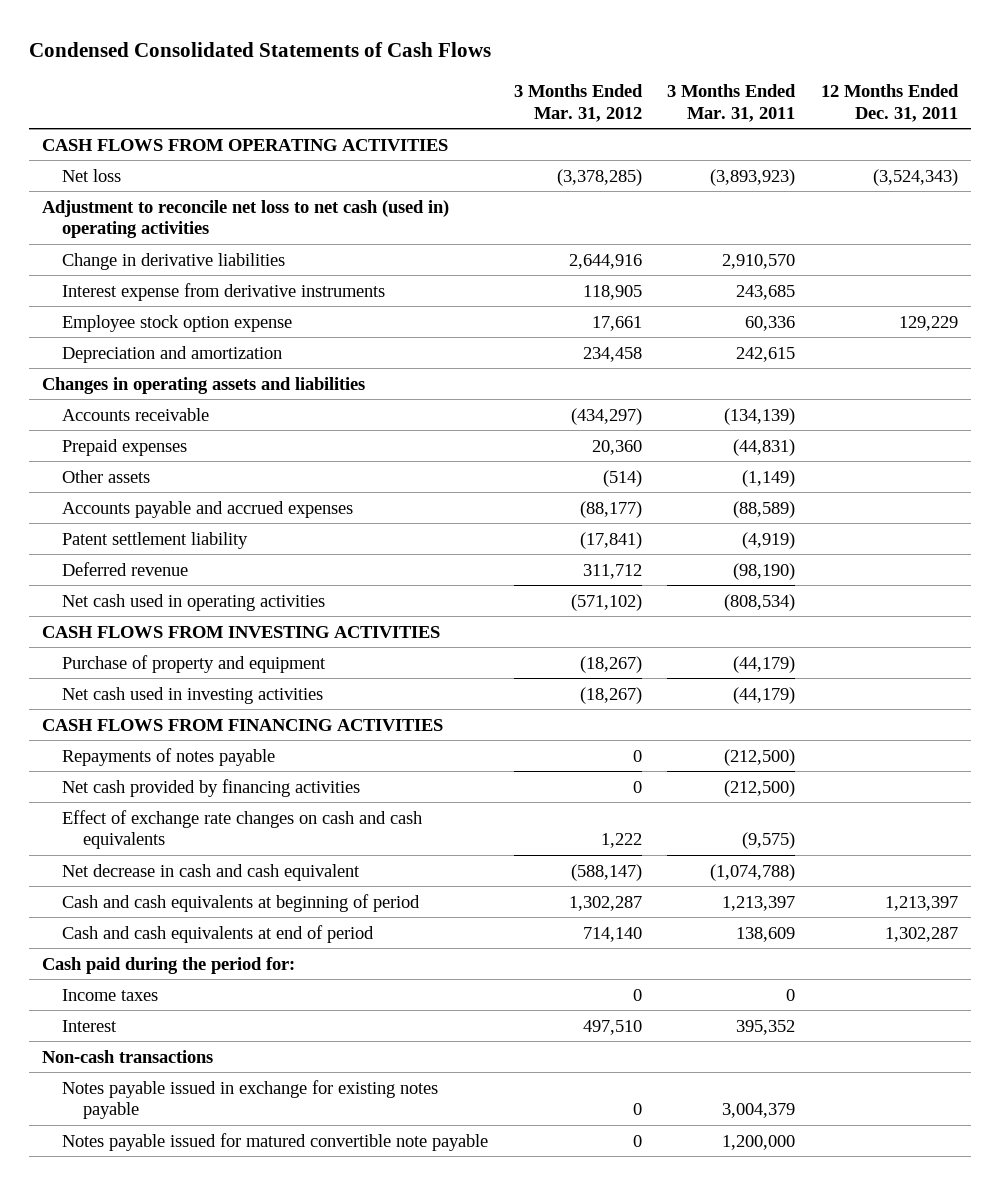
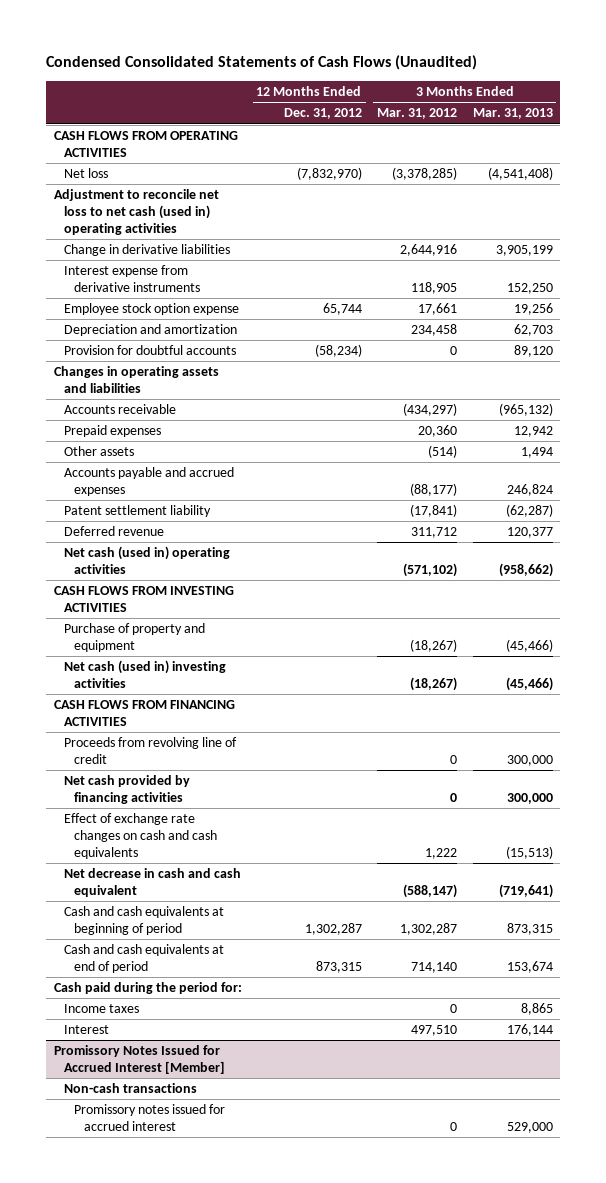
- Condensed Consolidated Statements of Cash Flows
+ Condensed Consolidated Statements of Cash Flows (Unaudited)
- | 3 Months Ended Mar. 31, 2012 | 3 Months Ended Mar. 31, 2011 | 12 Months Ended Dec. 31, 2011
+ | 12 Months Ended Dec. 31, 2012 | 3 Months Ended Mar. 31, 2012 | 3 Months Ended Mar. 31, 2013
+ Provision for doubtful accounts | (58,234) | 0 | 89,120
- Net cash used in operating activities | (571,102) | (808,534) |
+ Net cash (used in) operating activities | | (571,102) | (958,662)
- Net cash used in investing activities | (18,267) | (44,179) |
+ Net cash (used in) investing activities | | (18,267) | (45,466)
- Repayments of notes payable | 0 | (212,500) |
+ Proceeds from revolving line of credit | | 0 | 300,000
+ Promissory Notes Issued for Accrued Interest [Member]
- Notes payable issued in exchange for existing notes payable | 0 | 3,004,379 |
- Notes payable issued for matured convertible note payable | 0 | 1,200,000 |
+ Promissory notes issued for accrued interest | | 0 | 529,000

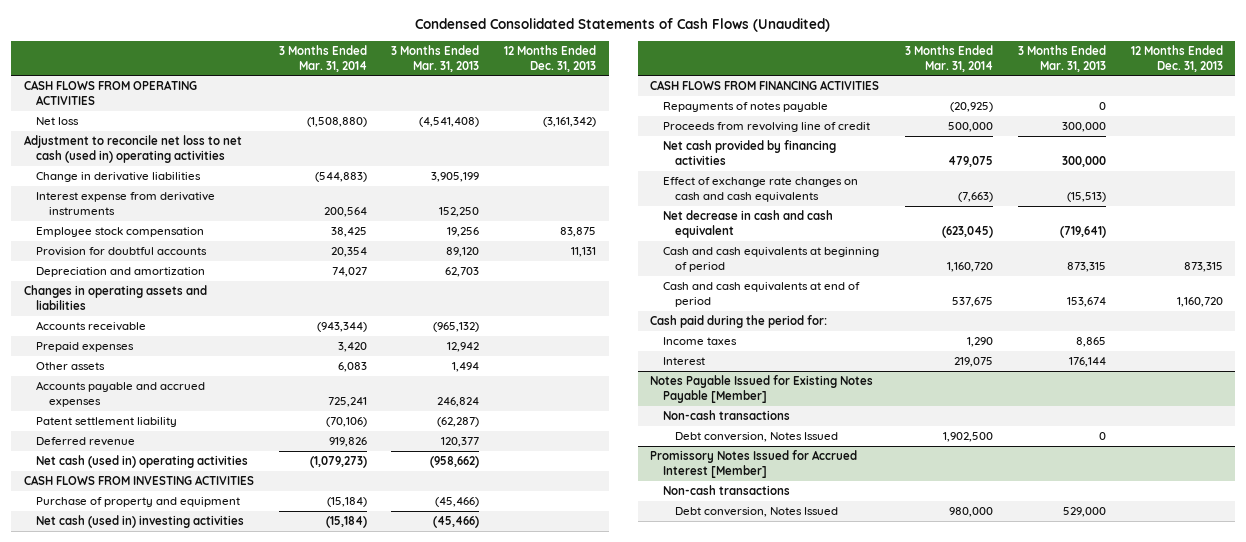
- | 12 Months Ended Dec. 31, 2012 | 3 Months Ended Mar. 31, 2012 | 3 Months Ended Mar. 31, 2013
+ | 3 Months Ended Mar. 31, 2014 | 3 Months Ended Mar. 31, 2013 | 12 Months Ended Dec. 31, 2013
- Employee stock option expense | 65,744 | 17,661 | 19,256
+ Employee stock compensation | 38,425 | 19,256 | 83,875
moved down: Depreciation and amortization | 74,027 | 62,703 |
+ Repayments of notes payable | (20,925) | 0 |
+ Notes Payable Issued for Existing Notes Payable [Member]
+ Non-cash transactions
+ Debt conversion, Notes Issued | 1,902,500 | 0 |
@ Promissory Notes Issued for Accrued Interest [Member]
- Promissory notes issued for accrued interest | | 0 | 529,000
+ Debt conversion, Notes Issued | 980,000 | 529,000 |

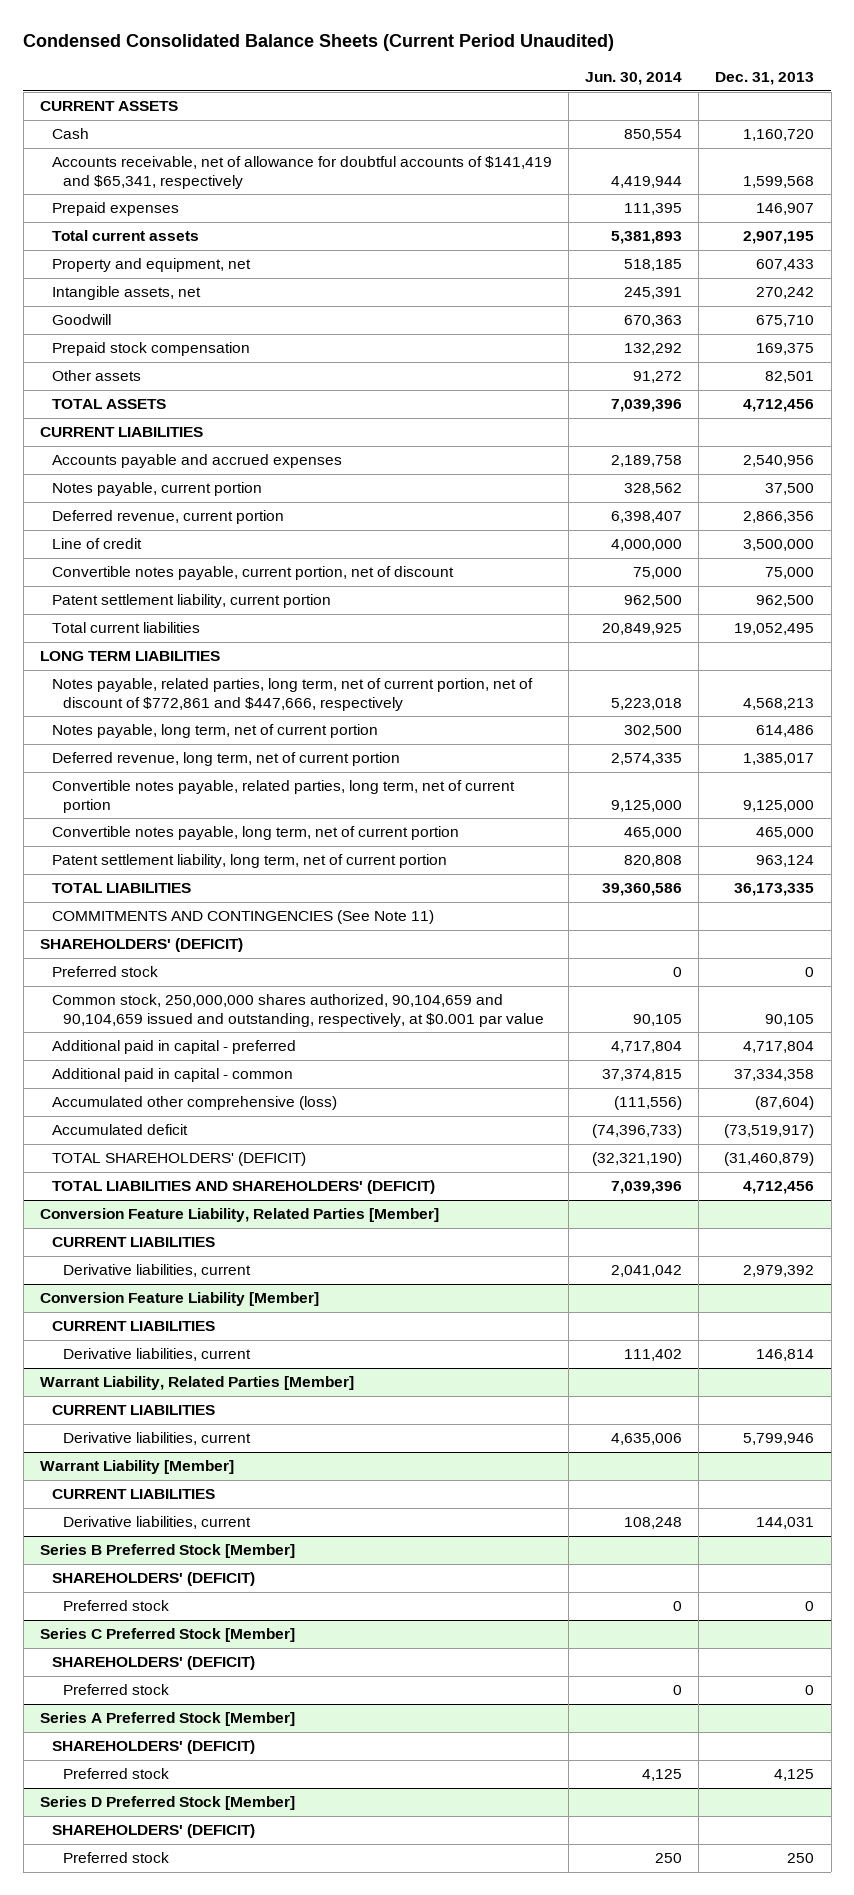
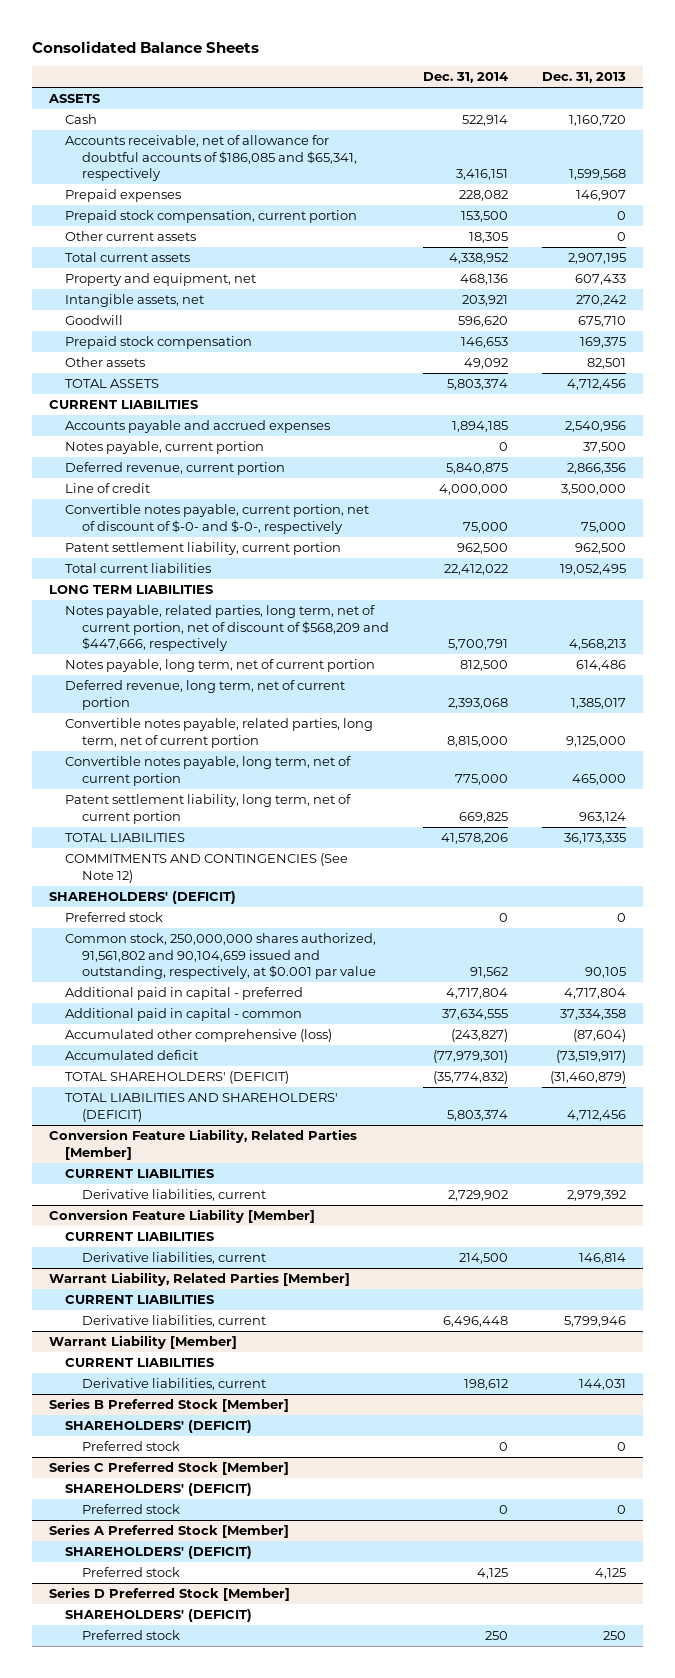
- Condensed Consolidated Balance Sheets (Current Period Unaudited)
+ Consolidated Balance Sheets
- | Jun. 30, 2014 | Dec. 31, 2013
+ | Dec. 31, 2014 | Dec. 31, 2013
- CURRENT ASSETS
+ ASSETS
- Accounts receivable, net of allowance for doubtful accounts of $141,419 and $65,341, respectively | 4,419,944 | 1,599,568
+ Accounts receivable, net of allowance for doubtful accounts of $186,085 and $65,341, respectively | 3,416,151 | 1,599,568
+ Prepaid stock compensation, current portion | 153,500 | 0
+ Other current assets | 18,305 | 0
- Convertible notes payable, current portion, net of discount | 75,000 | 75,000
+ Convertible notes payable, current portion, net of discount of $-0- and $-0-, respectively | 75,000 | 75,000
- Notes payable, related parties, long term, net of current portion, net of discount of $772,861 and $447,666, respectively | 5,223,018 | 4,568,213
+ Notes payable, related parties, long term, net of current portion, net of discount of $568,209 and $447,666, respectively | 5,700,791 | 4,568,213
- COMMITMENTS AND CONTINGENCIES (See Note 11)
+ COMMITMENTS AND CONTINGENCIES (See Note 12)
- Common stock, 250,000,000 shares authorized, 90,104,659 and 90,104,659 issued and outstanding, respectively, at $0.001 par value | 90,105 | 90,105
+ Common stock, 250,000,000 shares authorized, 91,561,802 and 90,104,659 issued and outstanding, respectively, at $0.001 par value | 91,562 | 90,105

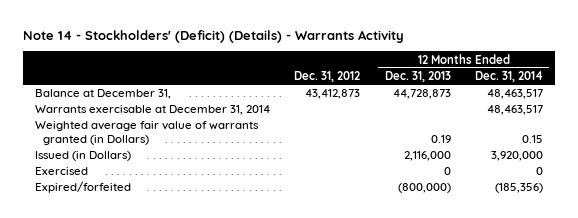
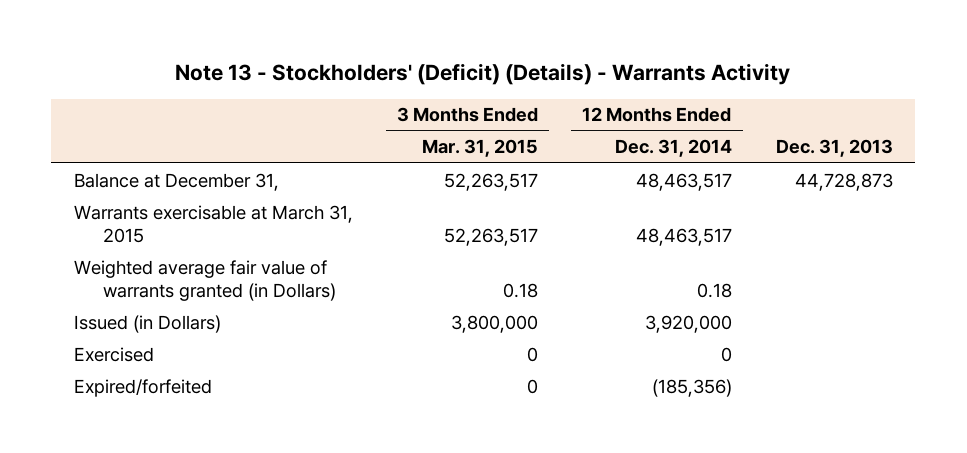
- Note 14 - Stockholders' (Deficit) (Details) - Warrants Activity
+ Note 13 - Stockholders' (Deficit) (Details) - Warrants Activity
- | Dec. 31, 2012 | 12 Months Ended Dec. 31, 2013 | 12 Months Ended Dec. 31, 2014
+ | 3 Months Ended Mar. 31, 2015 | 12 Months Ended Dec. 31, 2014 | Dec. 31, 2013
- Warrants exercisable at December 31, 2014 | | | 48,463,517
- Weighted average fair value of warrants granted (in Dollars) | | 0.19 | 0.15
+ Warrants exercisable at March 31, 2015 | 52,263,517 | 48,463,517 |
+ Weighted average fair value of warrants granted (in Dollars) | 0.18 | 0.18 |

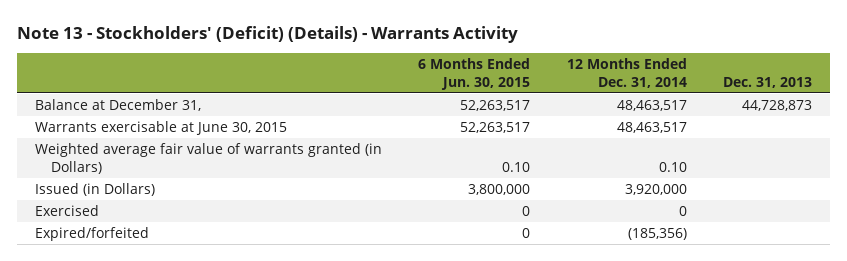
- | 3 Months Ended Mar. 31, 2015 | 12 Months Ended Dec. 31, 2014 | Dec. 31, 2013
+ | 6 Months Ended Jun. 30, 2015 | 12 Months Ended Dec. 31, 2014 | Dec. 31, 2013
- Warrants exercisable at March 31, 2015 | 52,263,517 | 48,463,517 |
- Weighted average fair value of warrants granted (in Dollars) | 0.18 | 0.18 |
+ Warrants exercisable at June 30, 2015 | 52,263,517 | 48,463,517 |
+ Weighted average fair value of warrants granted (in Dollars) | 0.10 | 0.10 |

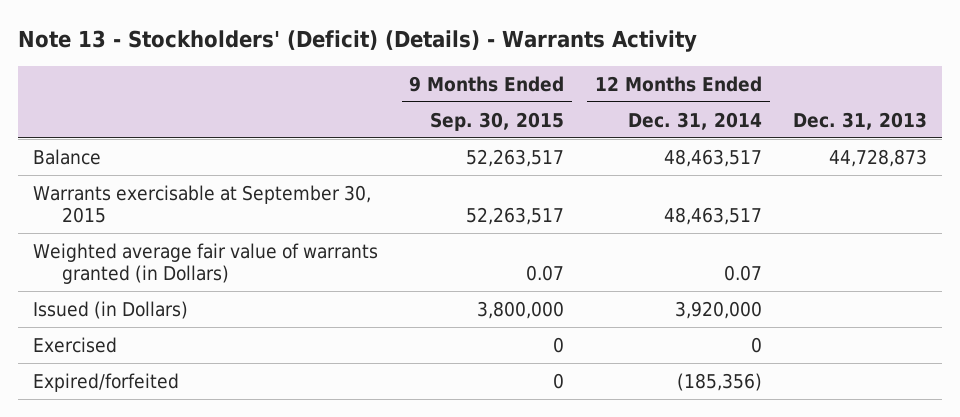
- | 6 Months Ended Jun. 30, 2015 | 12 Months Ended Dec. 31, 2014 | Dec. 31, 2013
+ | 9 Months Ended Sep. 30, 2015 | 12 Months Ended Dec. 31, 2014 | Dec. 31, 2013
- Balance at December 31, | 52,263,517 | 48,463,517 | 44,728,873
- Warrants exercisable at June 30, 2015 | 52,263,517 | 48,463,517 |
- Weighted average fair value of warrants granted (in Dollars) | 0.10 | 0.10 |
+ Balance | 52,263,517 | 48,463,517 | 44,728,873
+ Warrants exercisable at September 30, 2015 | 52,263,517 | 48,463,517 |
+ Weighted average fair value of warrants granted (in Dollars) | 0.07 | 0.07 |

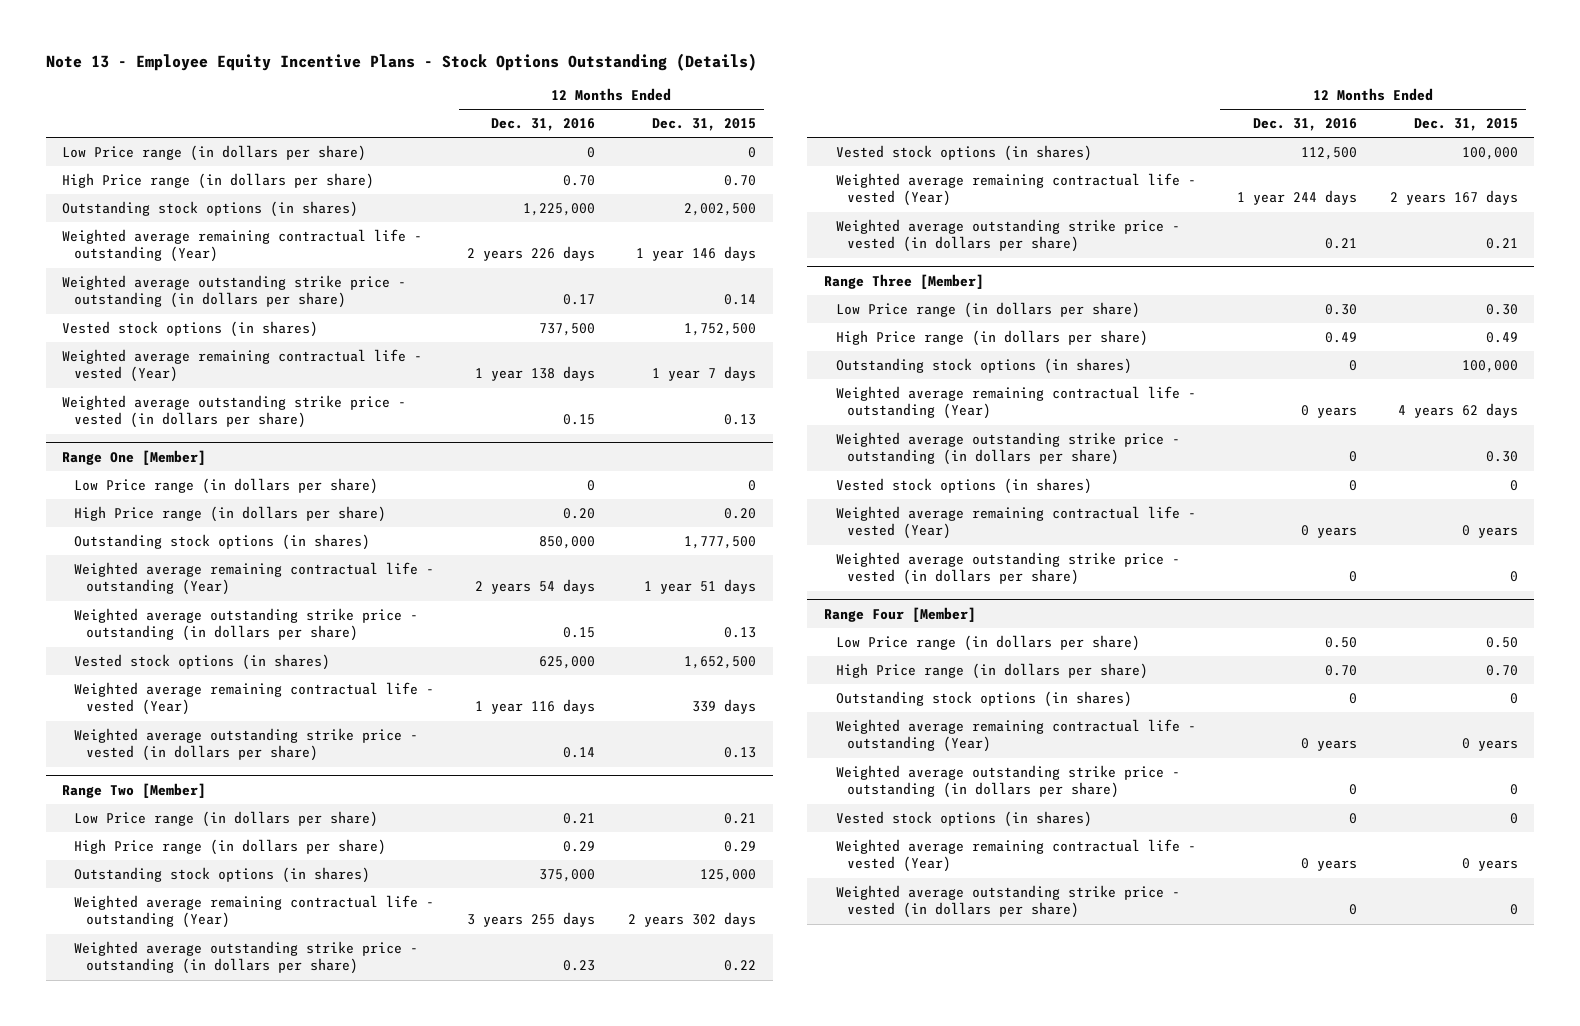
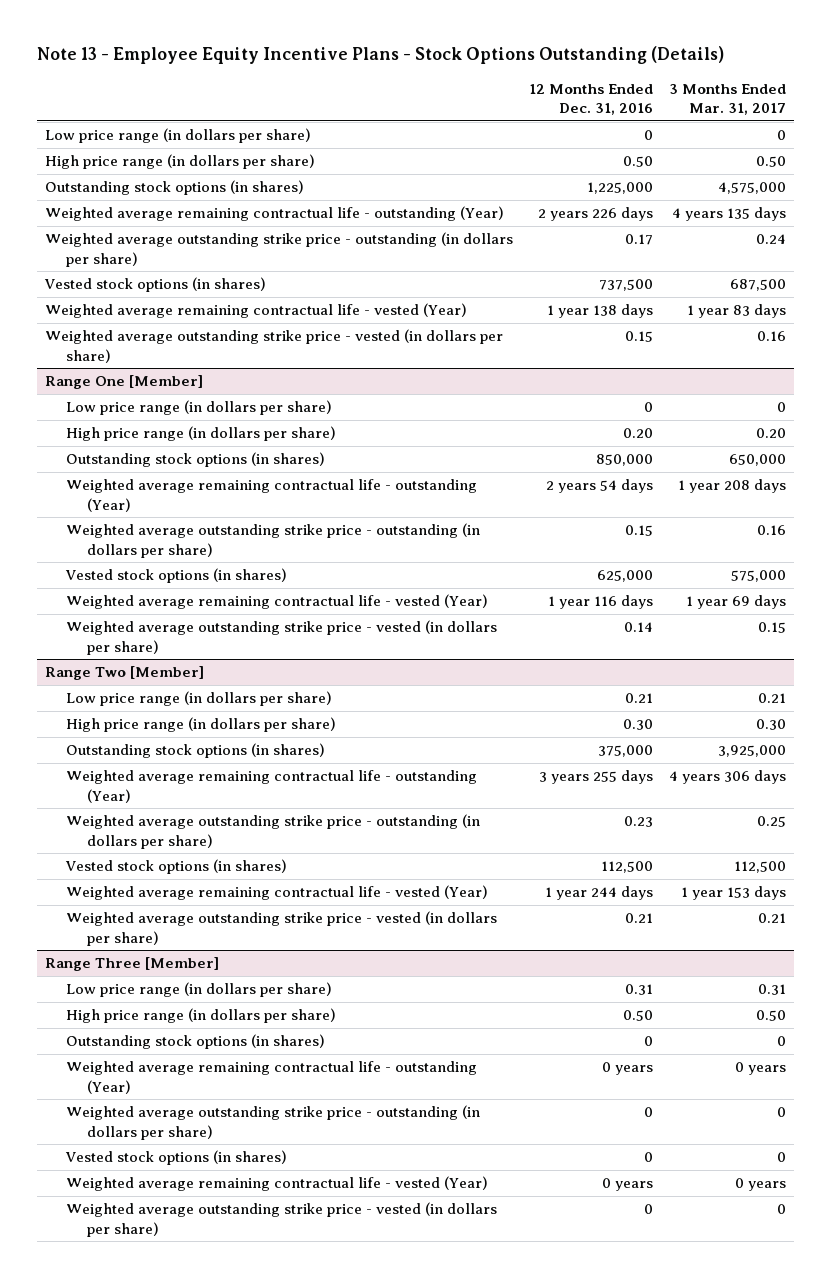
- | 12 Months Ended Dec. 31, 2016 | 12 Months Ended Dec. 31, 2015
+ | 12 Months Ended Dec. 31, 2016 | 3 Months Ended Mar. 31, 2017
- Low Price range (in dollars per share) | 0 | 0
- High Price range (in dollars per share) | 0.70 | 0.70
+ Low price range (in dollars per share) | 0 | 0
+ High price range (in dollars per share) | 0.50 | 0.50
@ Range One [Member]
- Low Price range (in dollars per share) | 0 | 0
- High Price range (in dollars per share) | 0.20 | 0.20
+ Low price range (in dollars per share) | 0 | 0
+ High price range (in dollars per share) | 0.20 | 0.20
@ Range Two [Member]
- Low Price range (in dollars per share) | 0.21 | 0.21
- High Price range (in dollars per share) | 0.29 | 0.29
+ Low price range (in dollars per share) | 0.21 | 0.21
+ High price range (in dollars per share) | 0.30 | 0.30
@ Range Three [Member]
- Low Price range (in dollars per share) | 0.30 | 0.30
- High Price range (in dollars per share) | 0.49 | 0.49
- Outstanding stock options (in shares) | 0 | 100,000
- Weighted average remaining contractual life - outstanding (Year) | 0 years | 4 years 62 days
- Weighted average outstanding strike price - outstanding (in dollars per share) | 0 | 0.30
- Vested stock options (in shares) | 0 | 0
- Weighted average remaining contractual life - vested (Year) | 0 years | 0 years
- Weighted average outstanding strike price - vested (in dollars per share) | 0 | 0
- Range Four [Member]
- Low Price range (in dollars per share) | 0.50 | 0.50
- High Price range (in dollars per share) | 0.70 | 0.70
@ Range Three [Member]
+ Low price range (in dollars per share) | 0.31 | 0.31
+ High price range (in dollars per share) | 0.50 | 0.50

